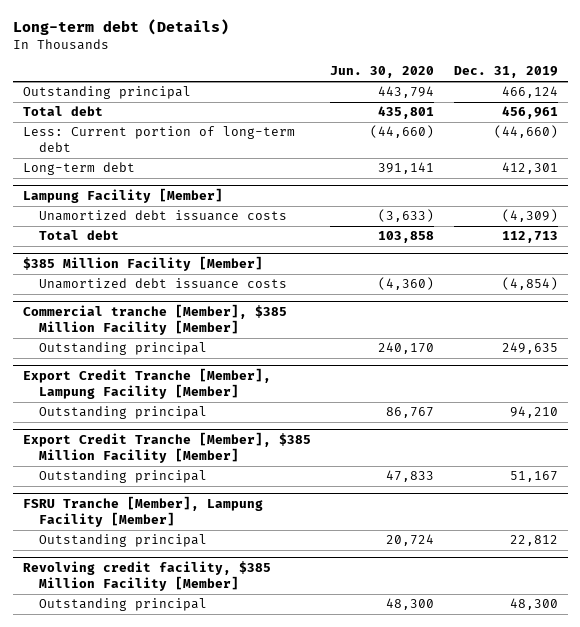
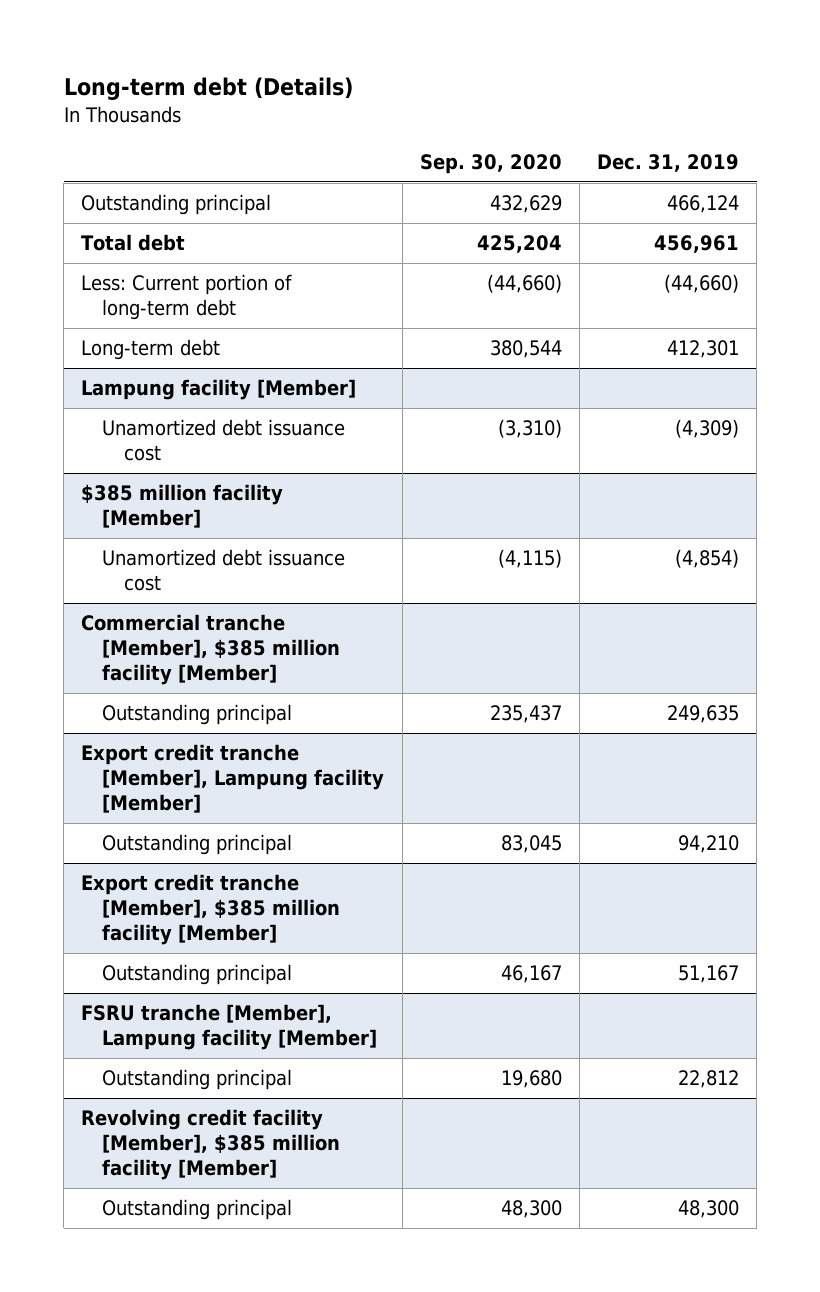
- | Jun. 30, 2020 | Dec. 31, 2019
+ | Sep. 30, 2020 | Dec. 31, 2019
- Lampung Facility [Member]
- Unamortized debt issuance costs | (3,633) | (4,309)
- Total debt | 103,858 | 112,713
- $385 Million Facility [Member]
- Unamortized debt issuance costs | (4,360) | (4,854)
- Commercial tranche [Member], $385 Million Facility [Member]
+ Lampung facility [Member]
+ Unamortized debt issuance cost | (3,310) | (4,309)
+ $385 million facility [Member]
+ Unamortized debt issuance cost | (4,115) | (4,854)
+ Commercial tranche [Member], $385 million facility [Member]
- Export Credit Tranche [Member], Lampung Facility [Member]
+ Export credit tranche [Member], Lampung facility [Member]
- Export Credit Tranche [Member], $385 Million Facility [Member]
+ Export credit tranche [Member], $385 million facility [Member]
- FSRU Tranche [Member], Lampung Facility [Member]
+ FSRU tranche [Member], Lampung facility [Member]
- Revolving credit facility, $385 Million Facility [Member]
+ Revolving credit facility [Member], $385 million facility [Member]

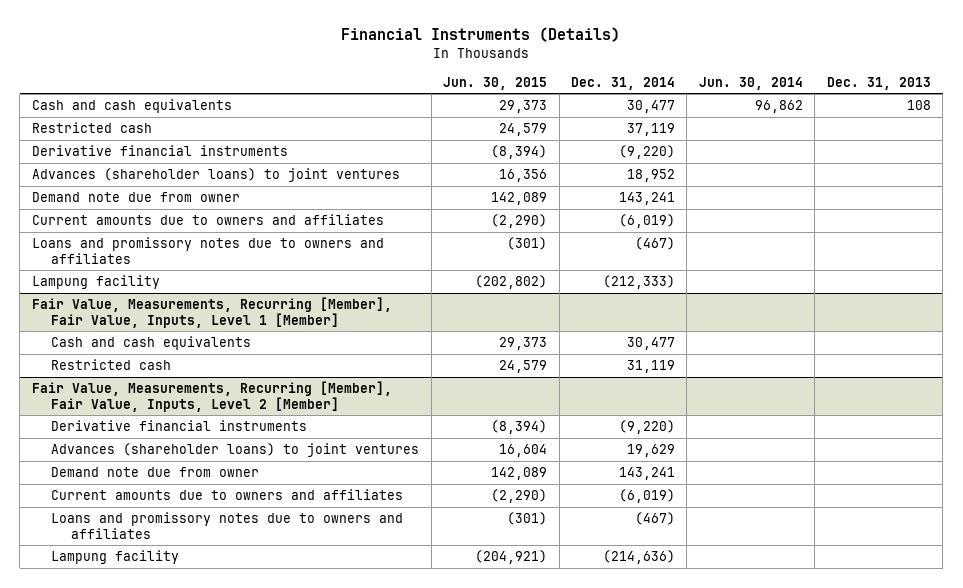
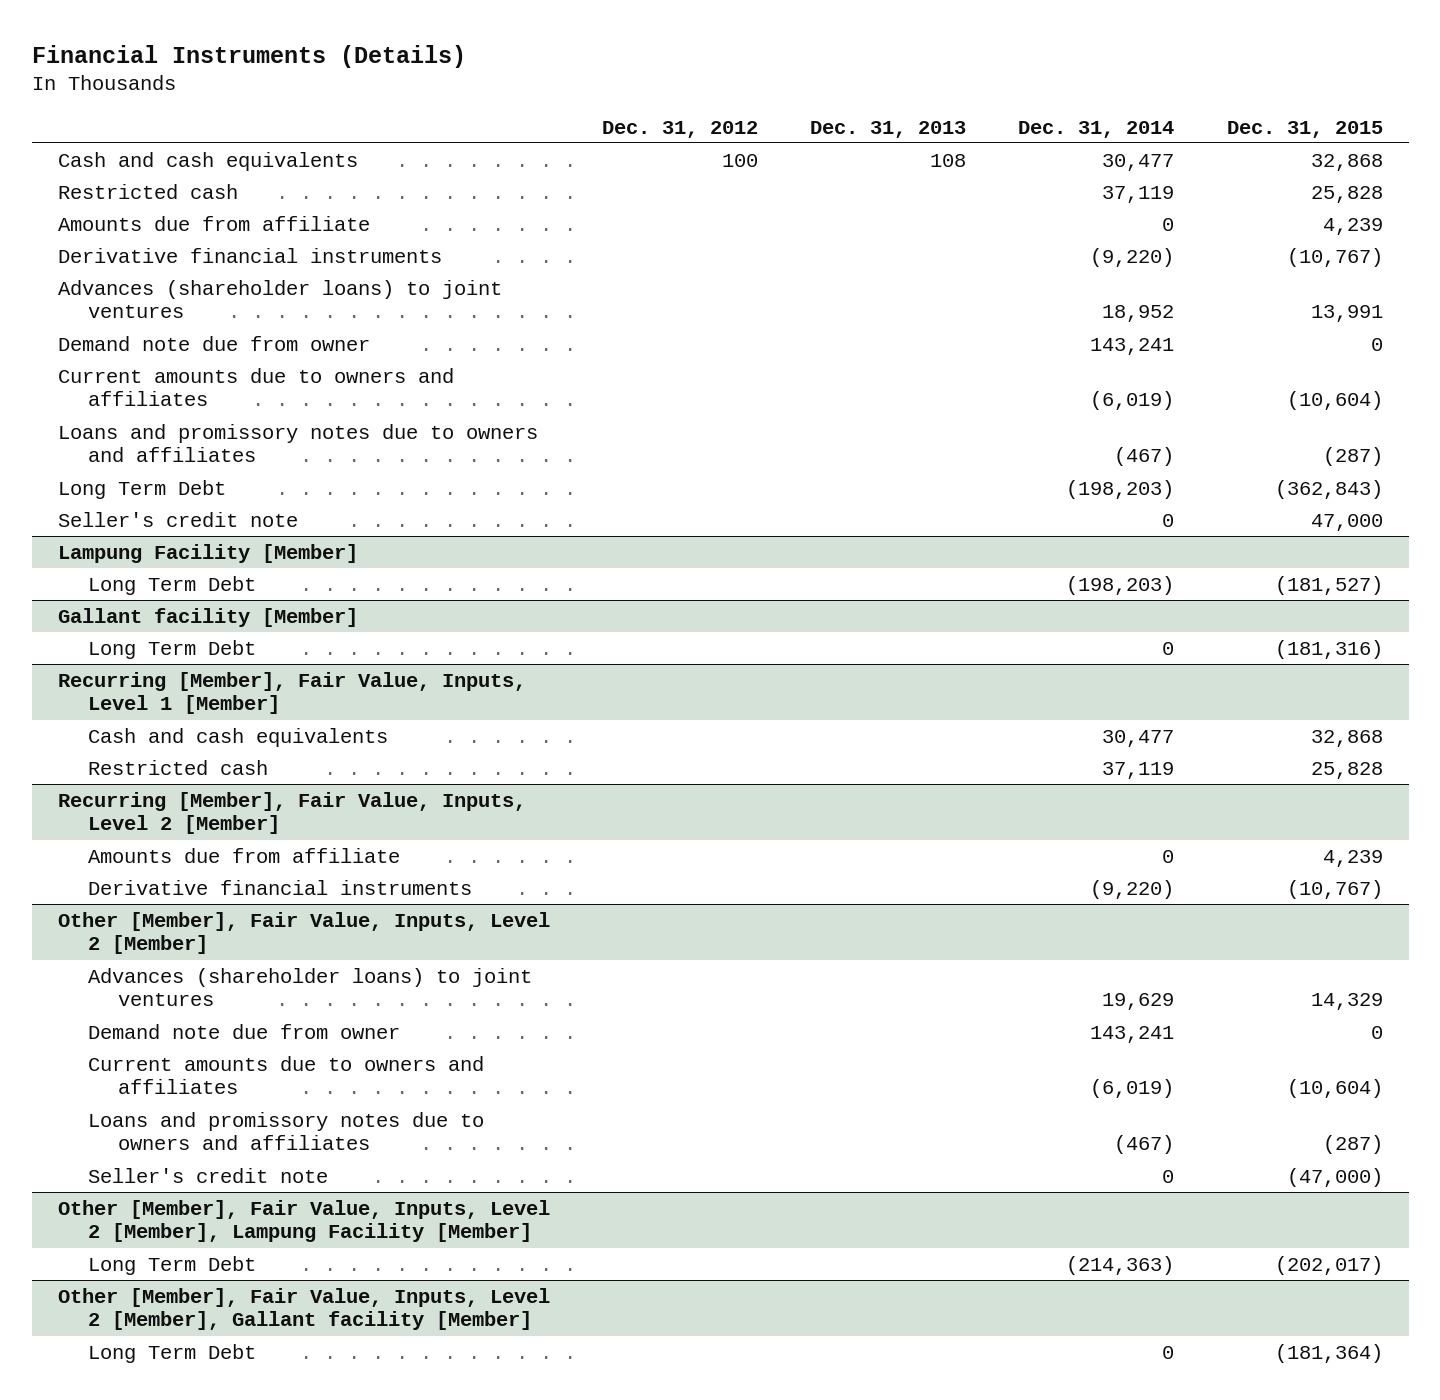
- | Jun. 30, 2015 | Dec. 31, 2014 | Jun. 30, 2014 | Dec. 31, 2013
+ | Dec. 31, 2012 | Dec. 31, 2013 | Dec. 31, 2014 | Dec. 31, 2015
+ Amounts due from affiliate | | | 0 | 4,239
- Lampung facility | (202,802) | (212,333) | |
- Fair Value, Measurements, Recurring [Member], Fair Value, Inputs, Level 1 [Member]
+ Long Term Debt | | | (198,203) | (362,843)
+ Seller's credit note | | | 0 | 47,000
+ Lampung Facility [Member]
+ Long Term Debt | | | (198,203) | (181,527)
+ Gallant facility [Member]
+ Long Term Debt | | | 0 | (181,316)
+ Recurring [Member], Fair Value, Inputs, Level 1 [Member]
- Restricted cash | 24,579 | 31,119 | |
- Fair Value, Measurements, Recurring [Member], Fair Value, Inputs, Level 2 [Member]
+ Restricted cash | | | 37,119 | 25,828
+ Recurring [Member], Fair Value, Inputs, Level 2 [Member]
+ Amounts due from affiliate | | | 0 | 4,239
+ Other [Member], Fair Value, Inputs, Level 2 [Member]
- Lampung facility | (204,921) | (214,636) | |
+ Seller's credit note | | | 0 | (47,000)
+ Other [Member], Fair Value, Inputs, Level 2 [Member], Lampung Facility [Member]
+ Long Term Debt | | | (214,363) | (202,017)
+ Other [Member], Fair Value, Inputs, Level 2 [Member], Gallant facility [Member]
+ Long Term Debt | | | 0 | (181,364)

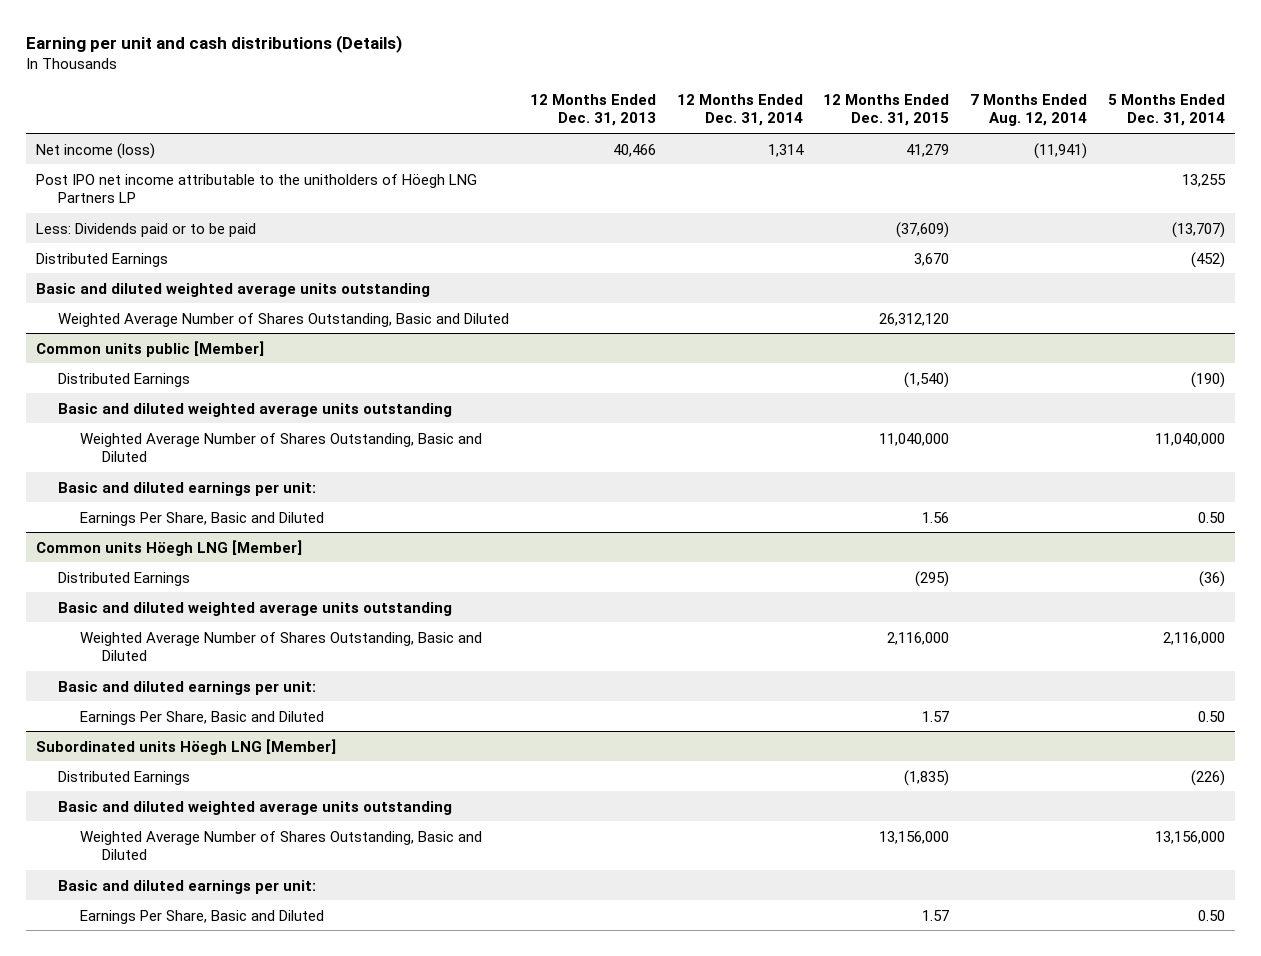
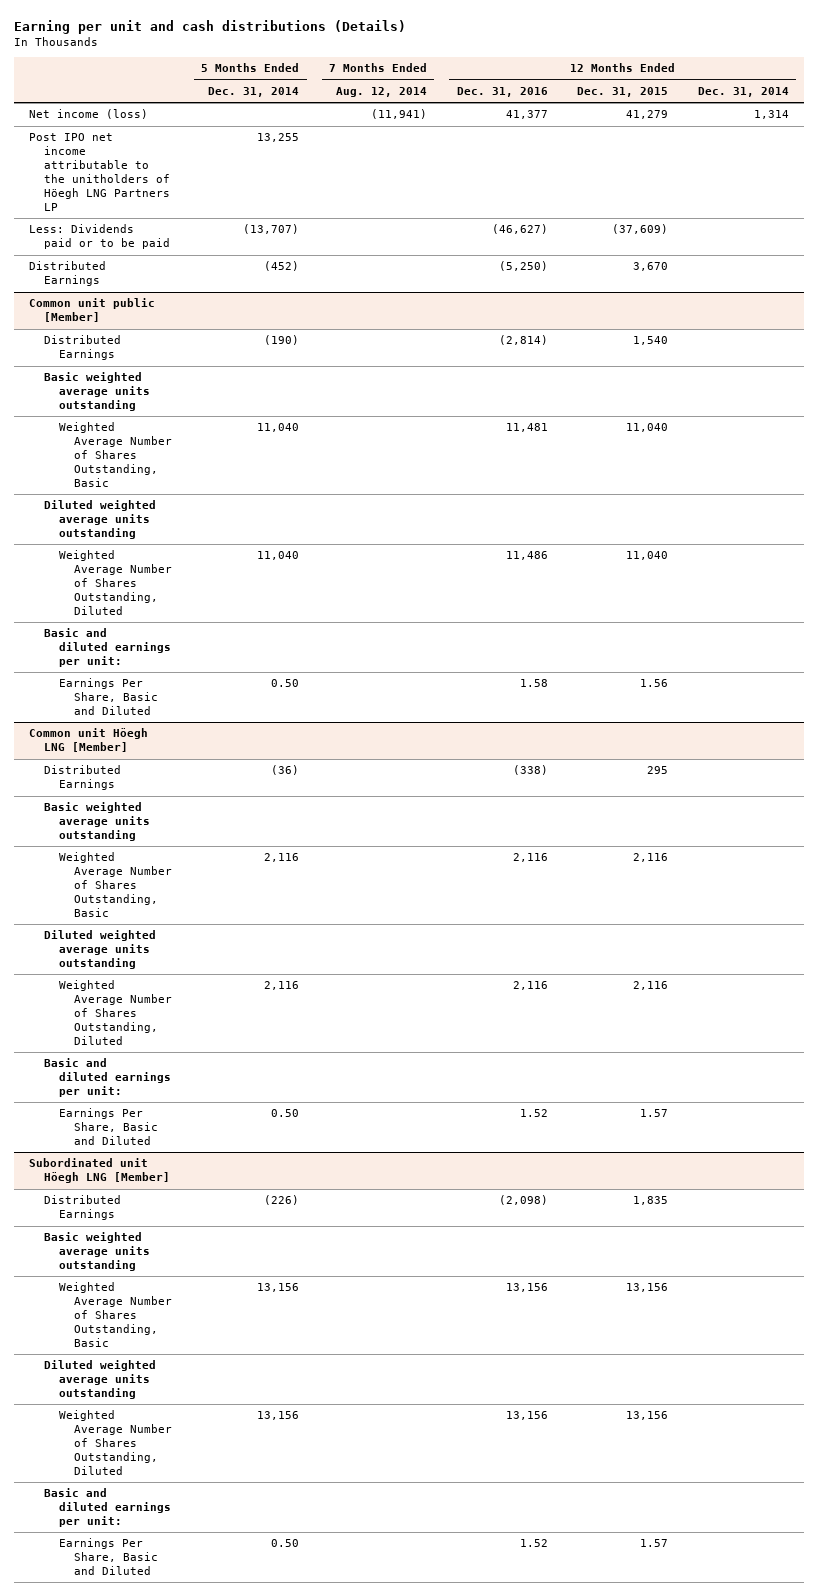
- | 12 Months Ended Dec. 31, 2013 | 12 Months Ended Dec. 31, 2014 | 12 Months Ended Dec. 31, 2015 | 7 Months Ended Aug. 12, 2014 | 5 Months Ended Dec. 31, 2014
+ | 5 Months Ended Dec. 31, 2014 | 7 Months Ended Aug. 12, 2014 | 12 Months Ended Dec. 31, 2016 | 12 Months Ended Dec. 31, 2015 | 12 Months Ended Dec. 31, 2014
- Basic and diluted weighted average units outstanding
- Weighted Average Number of Shares Outstanding, Basic and Diluted | | | 26,312,120 | |
- Common units public [Member]
- Distributed Earnings | | | (1,540) | | (190)
- Basic and diluted weighted average units outstanding
- Weighted Average Number of Shares Outstanding, Basic and Diluted | | | 11,040,000 | | 11,040,000
+ Common unit public [Member]
+ Distributed Earnings | (190) | | (2,814) | 1,540 |
+ Basic weighted average units outstanding
+ Weighted Average Number of Shares Outstanding, Basic | 11,040 | | 11,481 | 11,040 |
+ Diluted weighted average units outstanding
+ Weighted Average Number of Shares Outstanding, Diluted | 11,040 | | 11,486 | 11,040 |
- Common units Höegh LNG [Member]
- Distributed Earnings | | | (295) | | (36)
- Basic and diluted weighted average units outstanding
- Weighted Average Number of Shares Outstanding, Basic and Diluted | | | 2,116,000 | | 2,116,000
+ Common unit Höegh LNG [Member]
+ Distributed Earnings | (36) | | (338) | 295 |
+ Basic weighted average units outstanding
+ Weighted Average Number of Shares Outstanding, Basic | 2,116 | | 2,116 | 2,116 |
+ Diluted weighted average units outstanding
+ Weighted Average Number of Shares Outstanding, Diluted | 2,116 | | 2,116 | 2,116 |
- Subordinated units Höegh LNG [Member]
- Distributed Earnings | | | (1,835) | | (226)
- Basic and diluted weighted average units outstanding
- Weighted Average Number of Shares Outstanding, Basic and Diluted | | | 13,156,000 | | 13,156,000
+ Subordinated unit Höegh LNG [Member]
+ Distributed Earnings | (226) | | (2,098) | 1,835 |
+ Basic weighted average units outstanding
+ Weighted Average Number of Shares Outstanding, Basic | 13,156 | | 13,156 | 13,156 |
+ Diluted weighted average units outstanding
+ Weighted Average Number of Shares Outstanding, Diluted | 13,156 | | 13,156 | 13,156 |

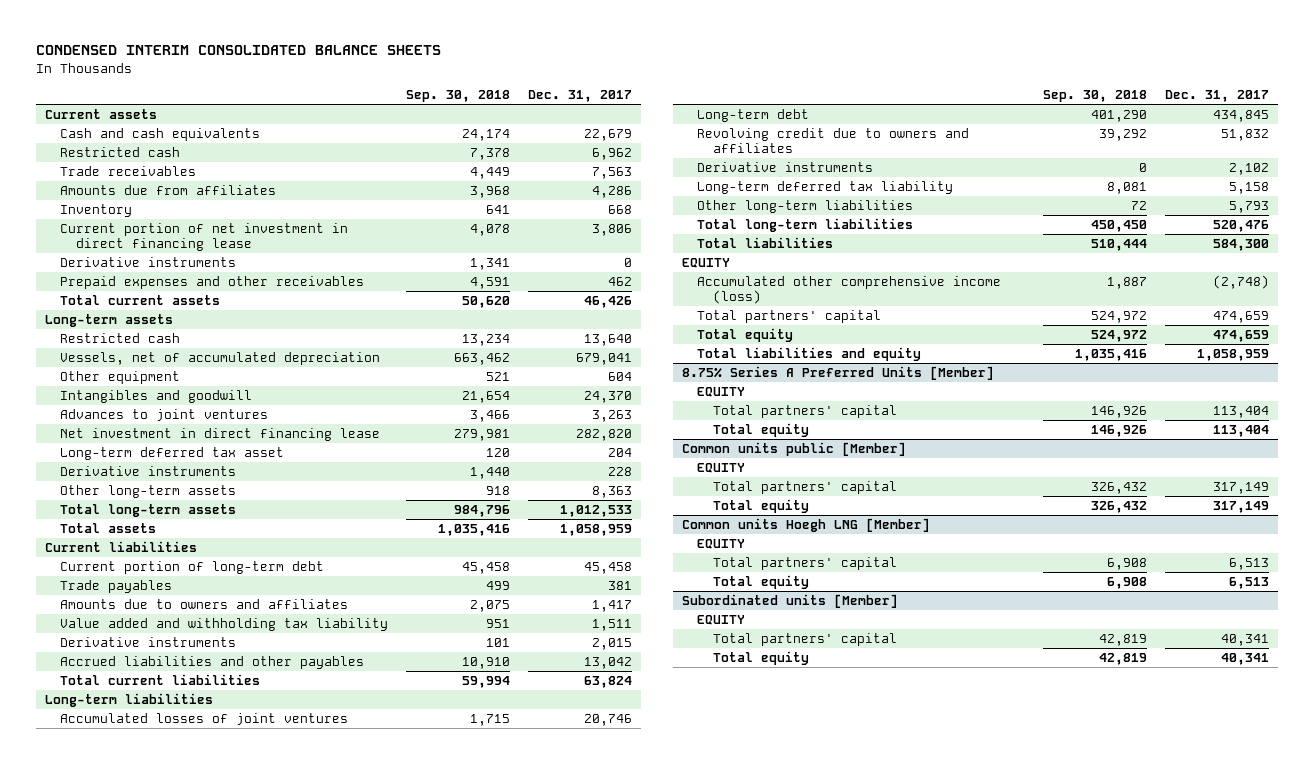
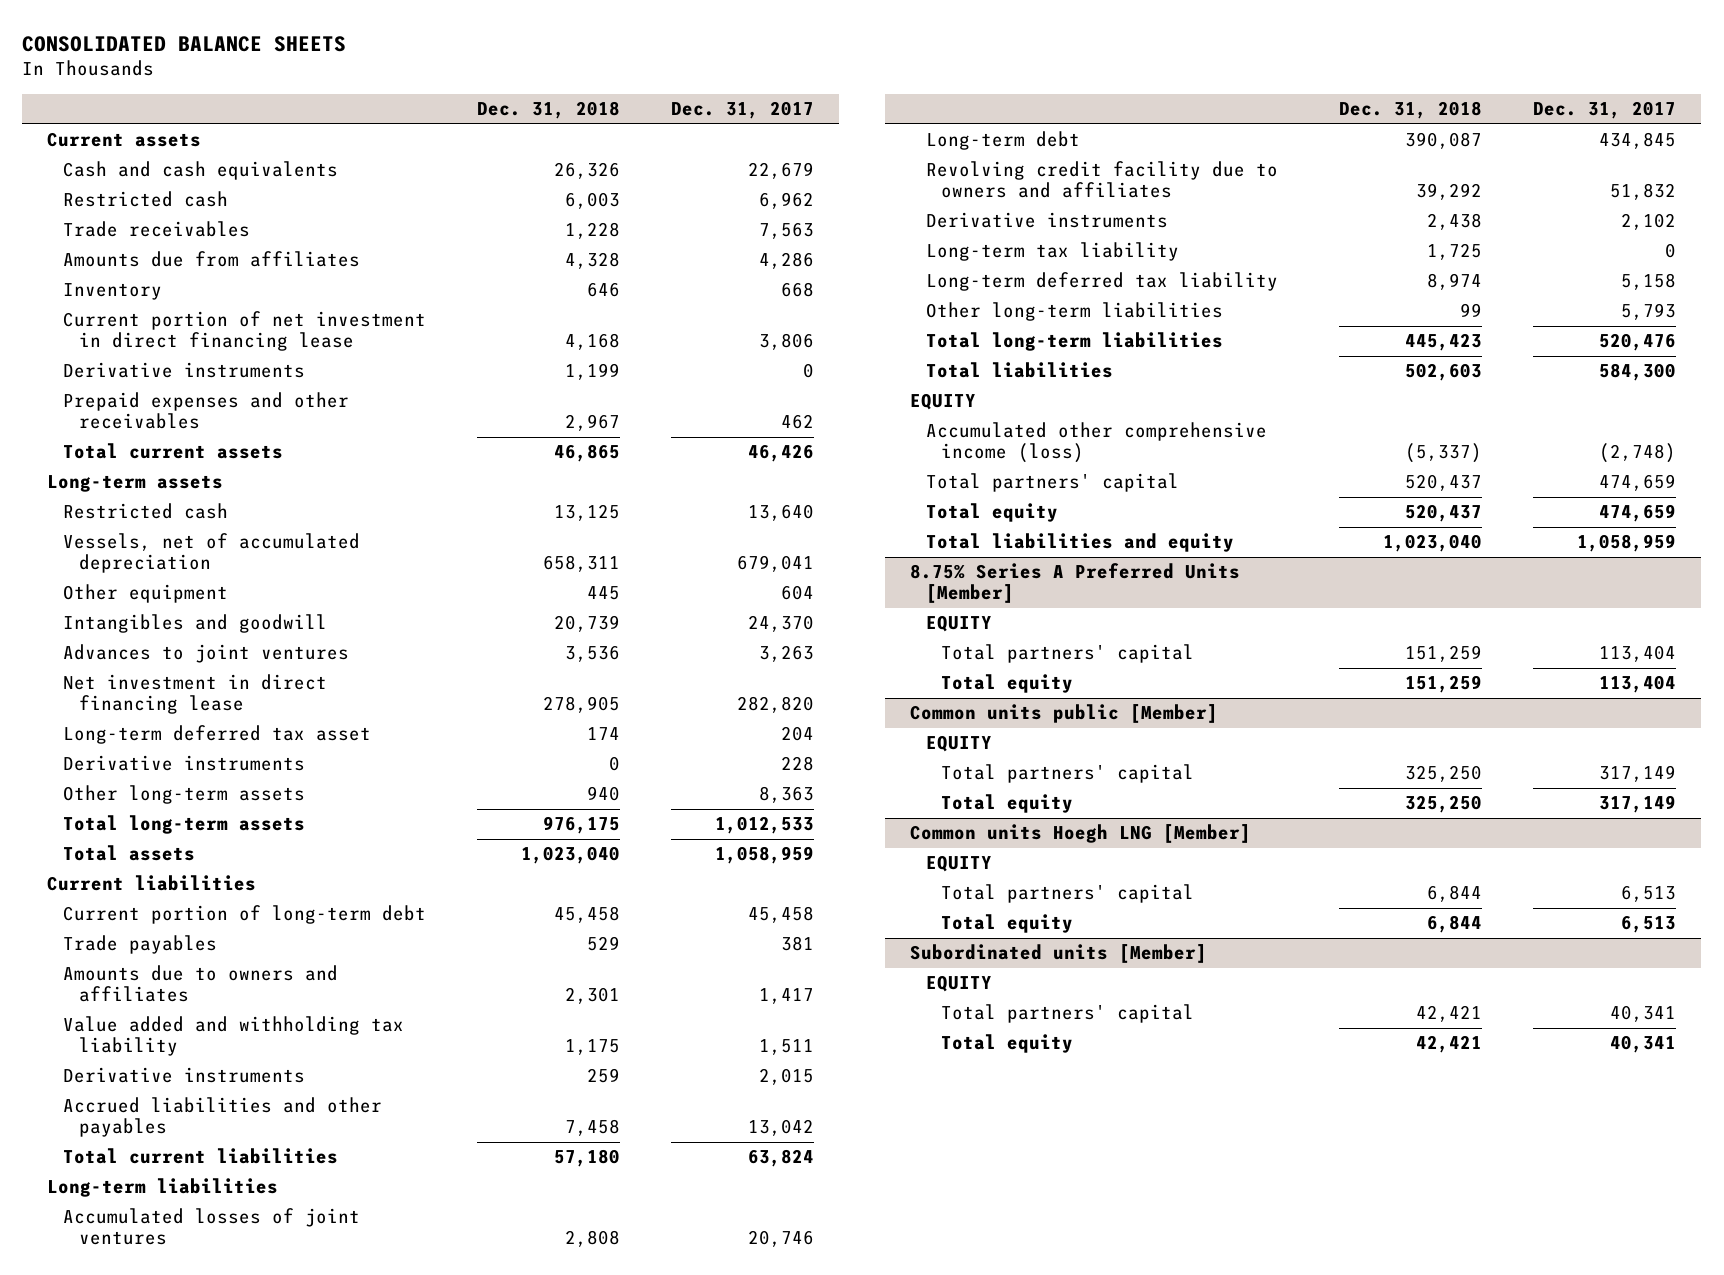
- CONDENSED INTERIM CONSOLIDATED BALANCE SHEETS
+ CONSOLIDATED BALANCE SHEETS
- | Sep. 30, 2018 | Dec. 31, 2017
+ | Dec. 31, 2018 | Dec. 31, 2017
- Revolving credit due to owners and affiliates | 39,292 | 51,832
+ Revolving credit facility due to owners and affiliates | 39,292 | 51,832
+ Long-term tax liability | 1,725 | 0

